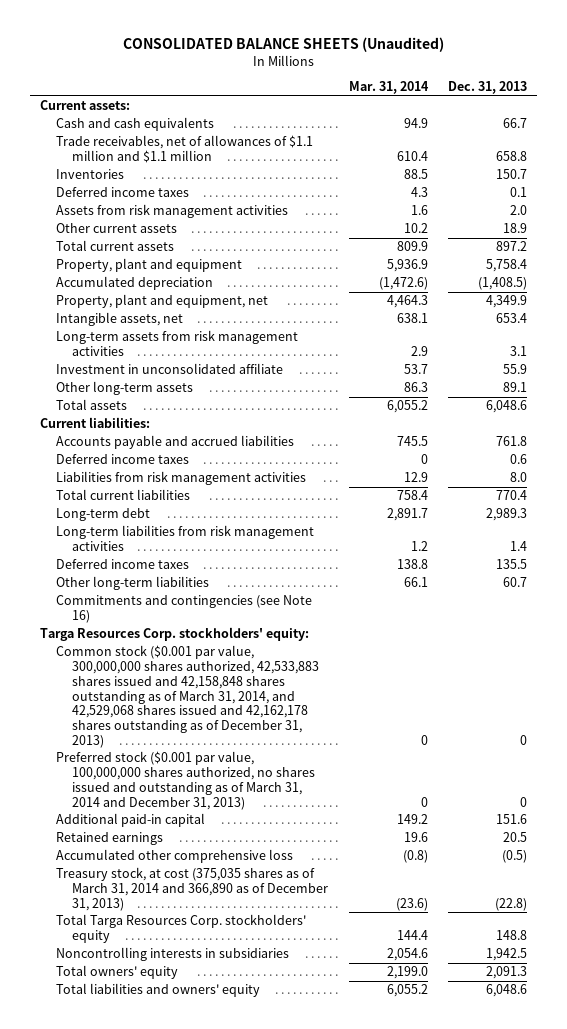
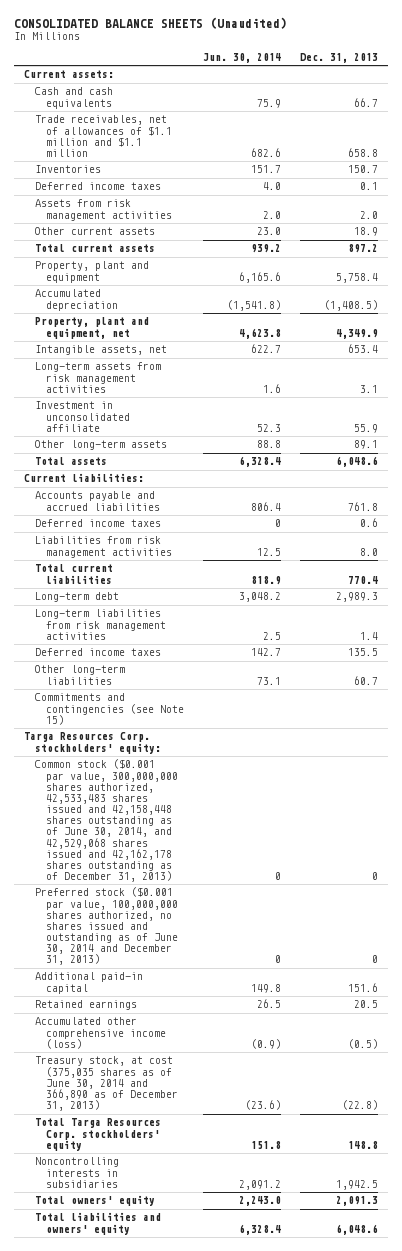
- | Mar. 31, 2014 | Dec. 31, 2013
+ | Jun. 30, 2014 | Dec. 31, 2013
- Commitments and contingencies (see Note 16)
+ Commitments and contingencies (see Note 15)
- Common stock ($0.001 par value, 300,000,000 shares authorized, 42,533,883 shares issued and 42,158,848 shares outstanding as of March 31, 2014, and 42,529,068 shares issued and 42,162,178 shares outstanding as of December 31, 2013) | 0 | 0
- Preferred stock ($0.001 par value, 100,000,000 shares authorized, no shares issued and outstanding as of March 31, 2014 and December 31, 2013) | 0 | 0
+ Common stock ($0.001 par value, 300,000,000 shares authorized, 42,533,483 shares issued and 42,158,448 shares outstanding as of June 30, 2014, and 42,529,068 shares issued and 42,162,178 shares outstanding as of December 31, 2013) | 0 | 0
+ Preferred stock ($0.001 par value, 100,000,000 shares authorized, no shares issued and outstanding as of June 30, 2014 and December 31, 2013) | 0 | 0
- Accumulated other comprehensive loss | (0.8) | (0.5)
- Treasury stock, at cost (375,035 shares as of March 31, 2014 and 366,890 as of December 31, 2013) | (23.6) | (22.8)
+ Accumulated other comprehensive income (loss) | (0.9) | (0.5)
+ Treasury stock, at cost (375,035 shares as of June 30, 2014 and 366,890 as of December 31, 2013) | (23.6) | (22.8)

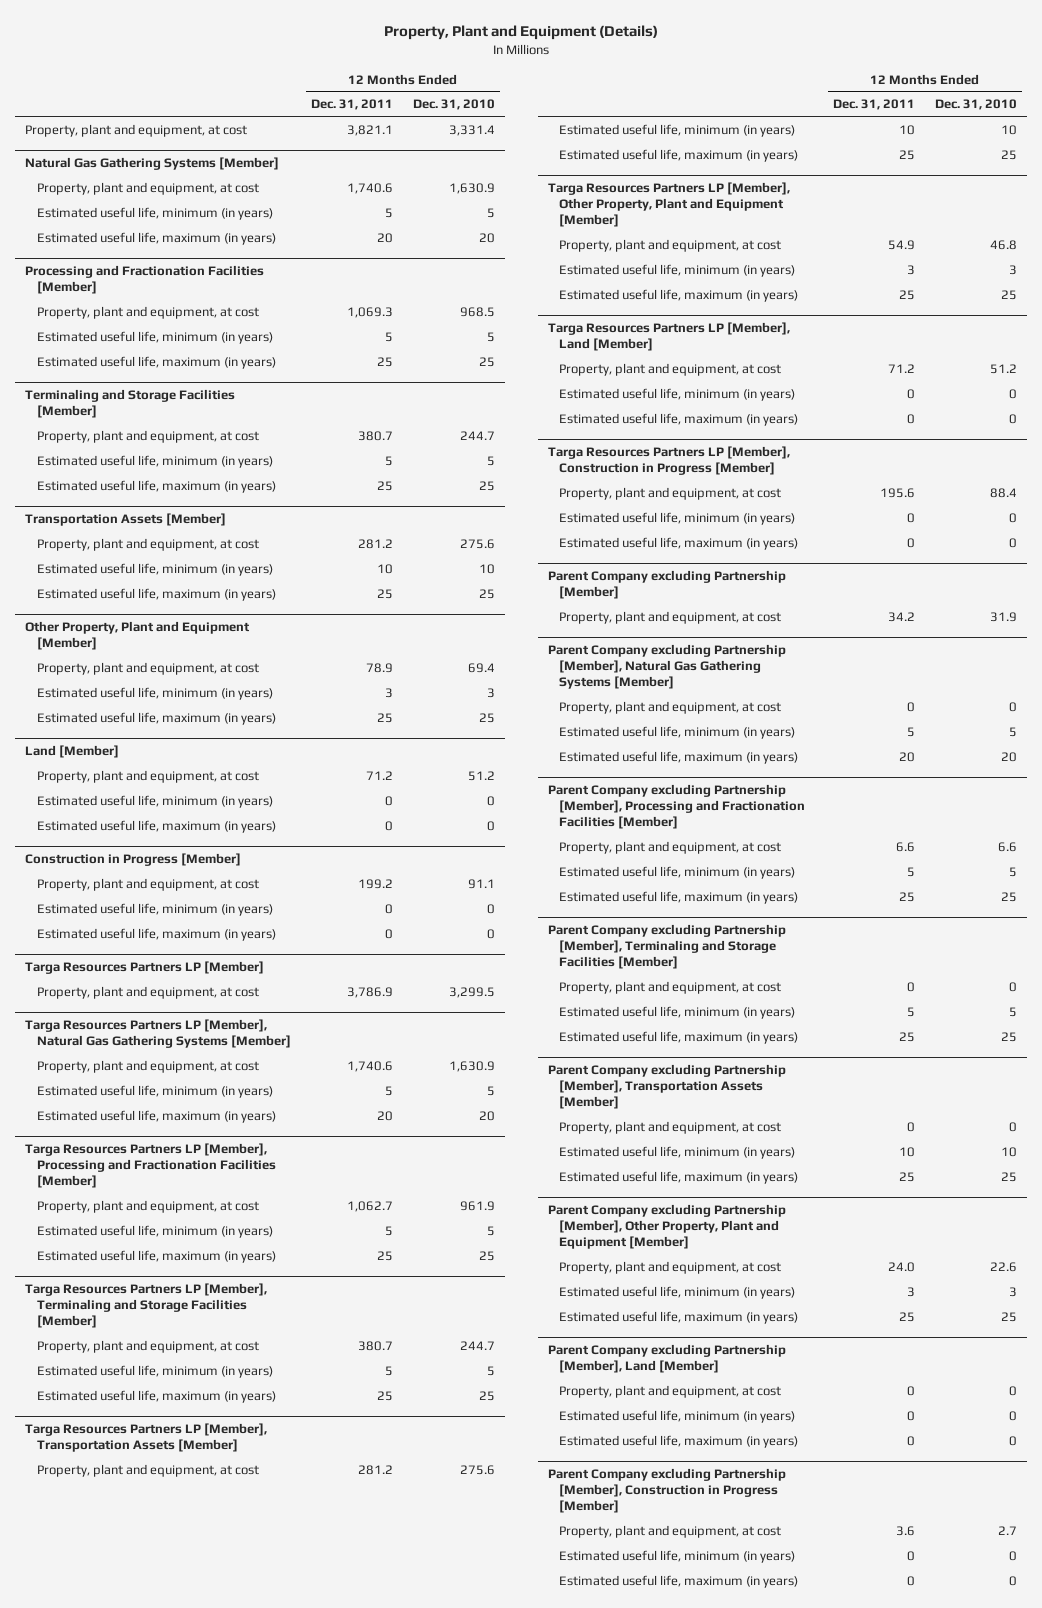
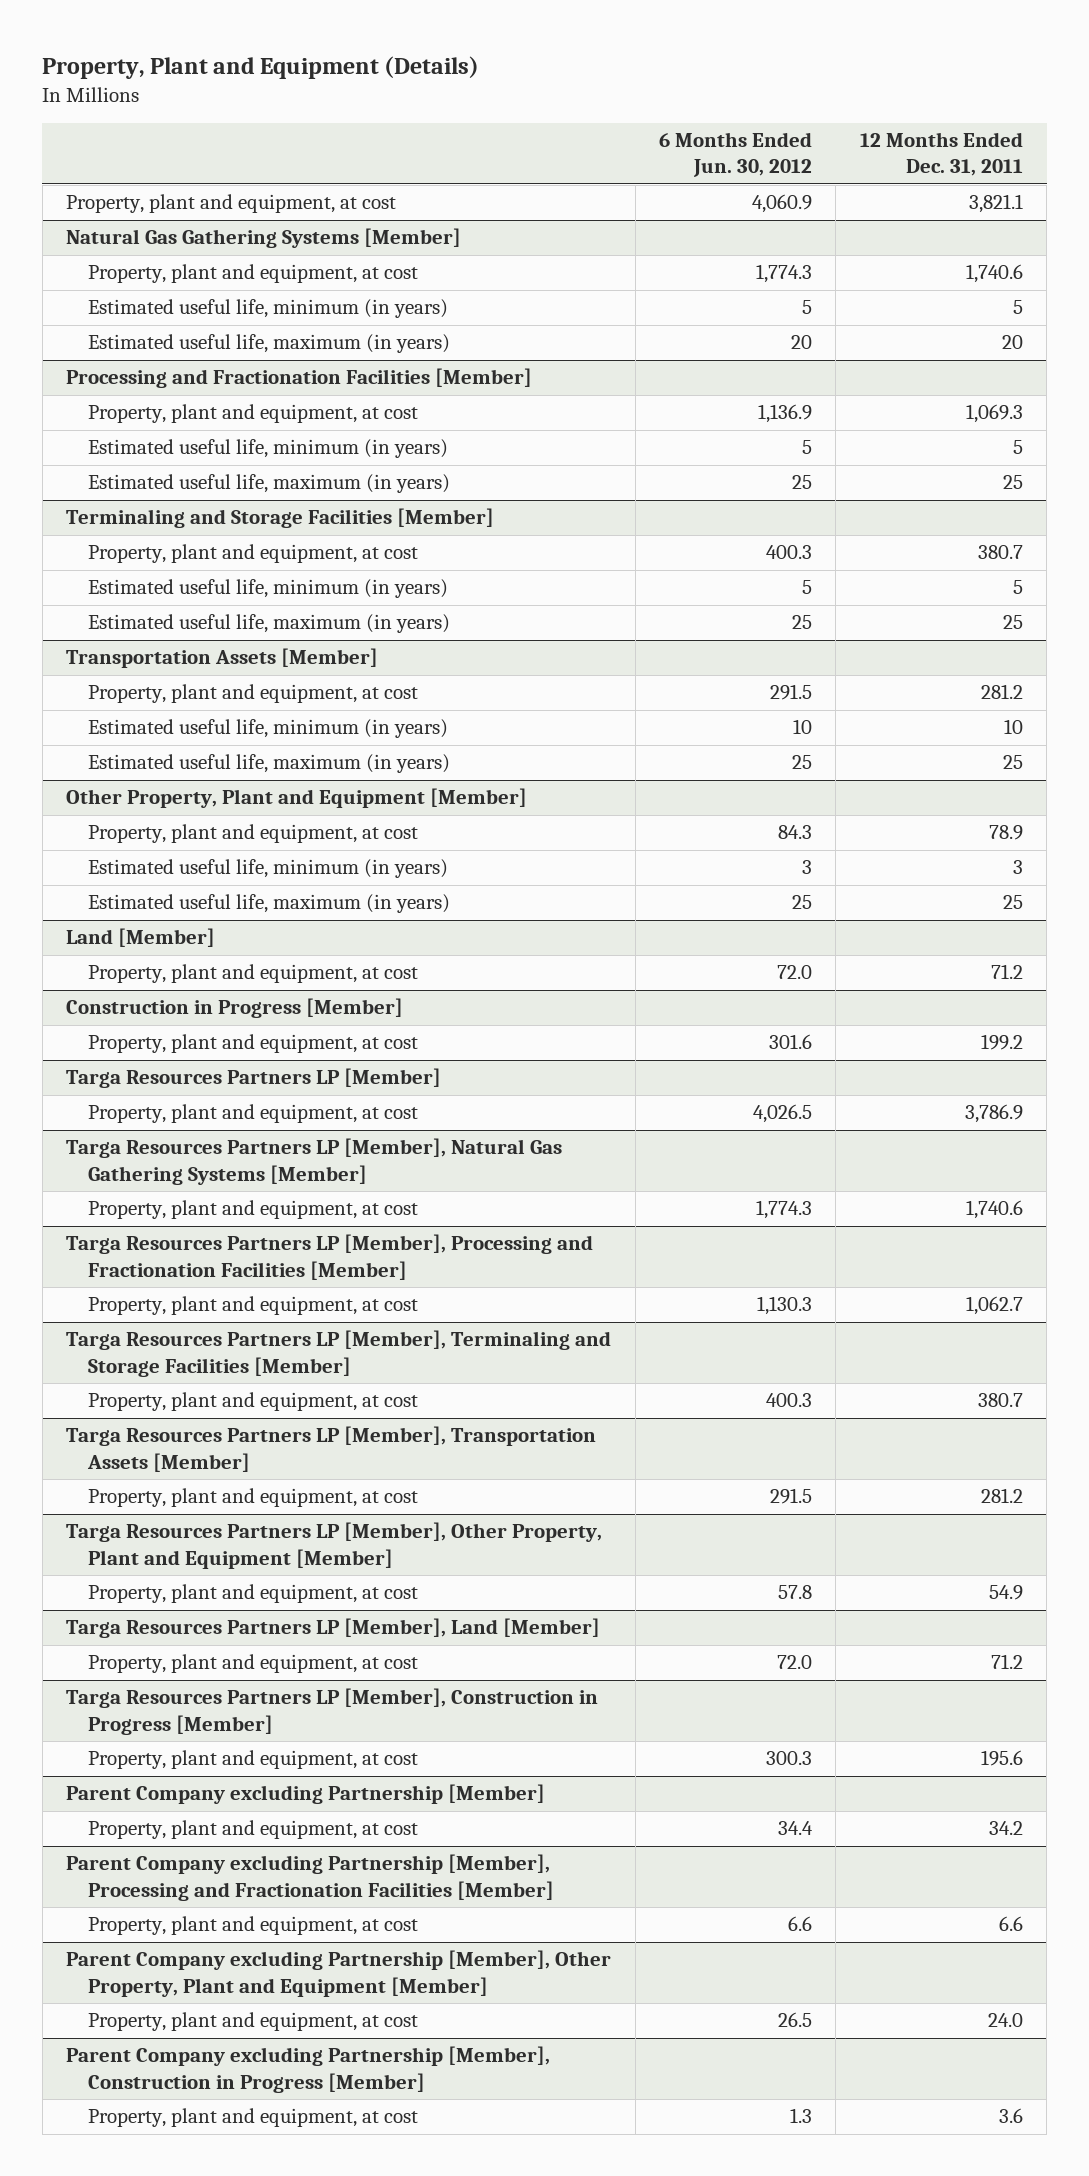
- | 12 Months Ended Dec. 31, 2011 | 12 Months Ended Dec. 31, 2010
+ | 6 Months Ended Jun. 30, 2012 | 12 Months Ended Dec. 31, 2011
@ Land [Member]
- Estimated useful life, minimum (in years) | 0 | 0
- Estimated useful life, maximum (in years) | 0 | 0
@ Construction in Progress [Member]
- Estimated useful life, minimum (in years) | 0 | 0
- Estimated useful life, maximum (in years) | 0 | 0
@ Targa Resources Partners LP [Member], Natural Gas Gathering Systems [Member]
- Estimated useful life, minimum (in years) | 5 | 5
- Estimated useful life, maximum (in years) | 20 | 20
@ Targa Resources Partners LP [Member], Processing and Fractionation Facilities [Member]
- Estimated useful life, minimum (in years) | 5 | 5
- Estimated useful life, maximum (in years) | 25 | 25
@ Targa Resources Partners LP [Member], Terminaling and Storage Facilities [Member]
- Estimated useful life, minimum (in years) | 5 | 5
- Estimated useful life, maximum (in years) | 25 | 25
@ Targa Resources Partners LP [Member], Transportation Assets [Member]
- Estimated useful life, minimum (in years) | 10 | 10
- Estimated useful life, maximum (in years) | 25 | 25
@ Targa Resources Partners LP [Member], Other Property, Plant and Equipment [Member]
- Estimated useful life, minimum (in years) | 3 | 3
- Estimated useful life, maximum (in years) | 25 | 25
@ Targa Resources Partners LP [Member], Land [Member]
- Estimated useful life, minimum (in years) | 0 | 0
- Estimated useful life, maximum (in years) | 0 | 0
@ Targa Resources Partners LP [Member], Construction in Progress [Member]
- Estimated useful life, minimum (in years) | 0 | 0
- Estimated useful life, maximum (in years) | 0 | 0
- Parent Company excluding Partnership [Member], Natural Gas Gathering Systems [Member]
- Property, plant and equipment, at cost | 0 | 0
- Estimated useful life, minimum (in years) | 5 | 5
- Estimated useful life, maximum (in years) | 20 | 20
@ Parent Company excluding Partnership [Member], Processing and Fractionation Facilities [Member]
- Estimated useful life, minimum (in years) | 5 | 5
- Estimated useful life, maximum (in years) | 25 | 25
- Parent Company excluding Partnership [Member], Terminaling and Storage Facilities [Member]
- Property, plant and equipment, at cost | 0 | 0
- Estimated useful life, minimum (in years) | 5 | 5
- Estimated useful life, maximum (in years) | 25 | 25
- Parent Company excluding Partnership [Member], Transportation Assets [Member]
- Property, plant and equipment, at cost | 0 | 0
- Estimated useful life, minimum (in years) | 10 | 10
- Estimated useful life, maximum (in years) | 25 | 25
@ Parent Company excluding Partnership [Member], Other Property, Plant and Equipment [Member]
- Estimated useful life, minimum (in years) | 3 | 3
- Estimated useful life, maximum (in years) | 25 | 25
- Parent Company excluding Partnership [Member], Land [Member]
- Property, plant and equipment, at cost | 0 | 0
- Estimated useful life, minimum (in years) | 0 | 0
- Estimated useful life, maximum (in years) | 0 | 0
@ Parent Company excluding Partnership [Member], Construction in Progress [Member]
- Estimated useful life, minimum (in years) | 0 | 0
- Estimated useful life, maximum (in years) | 0 | 0

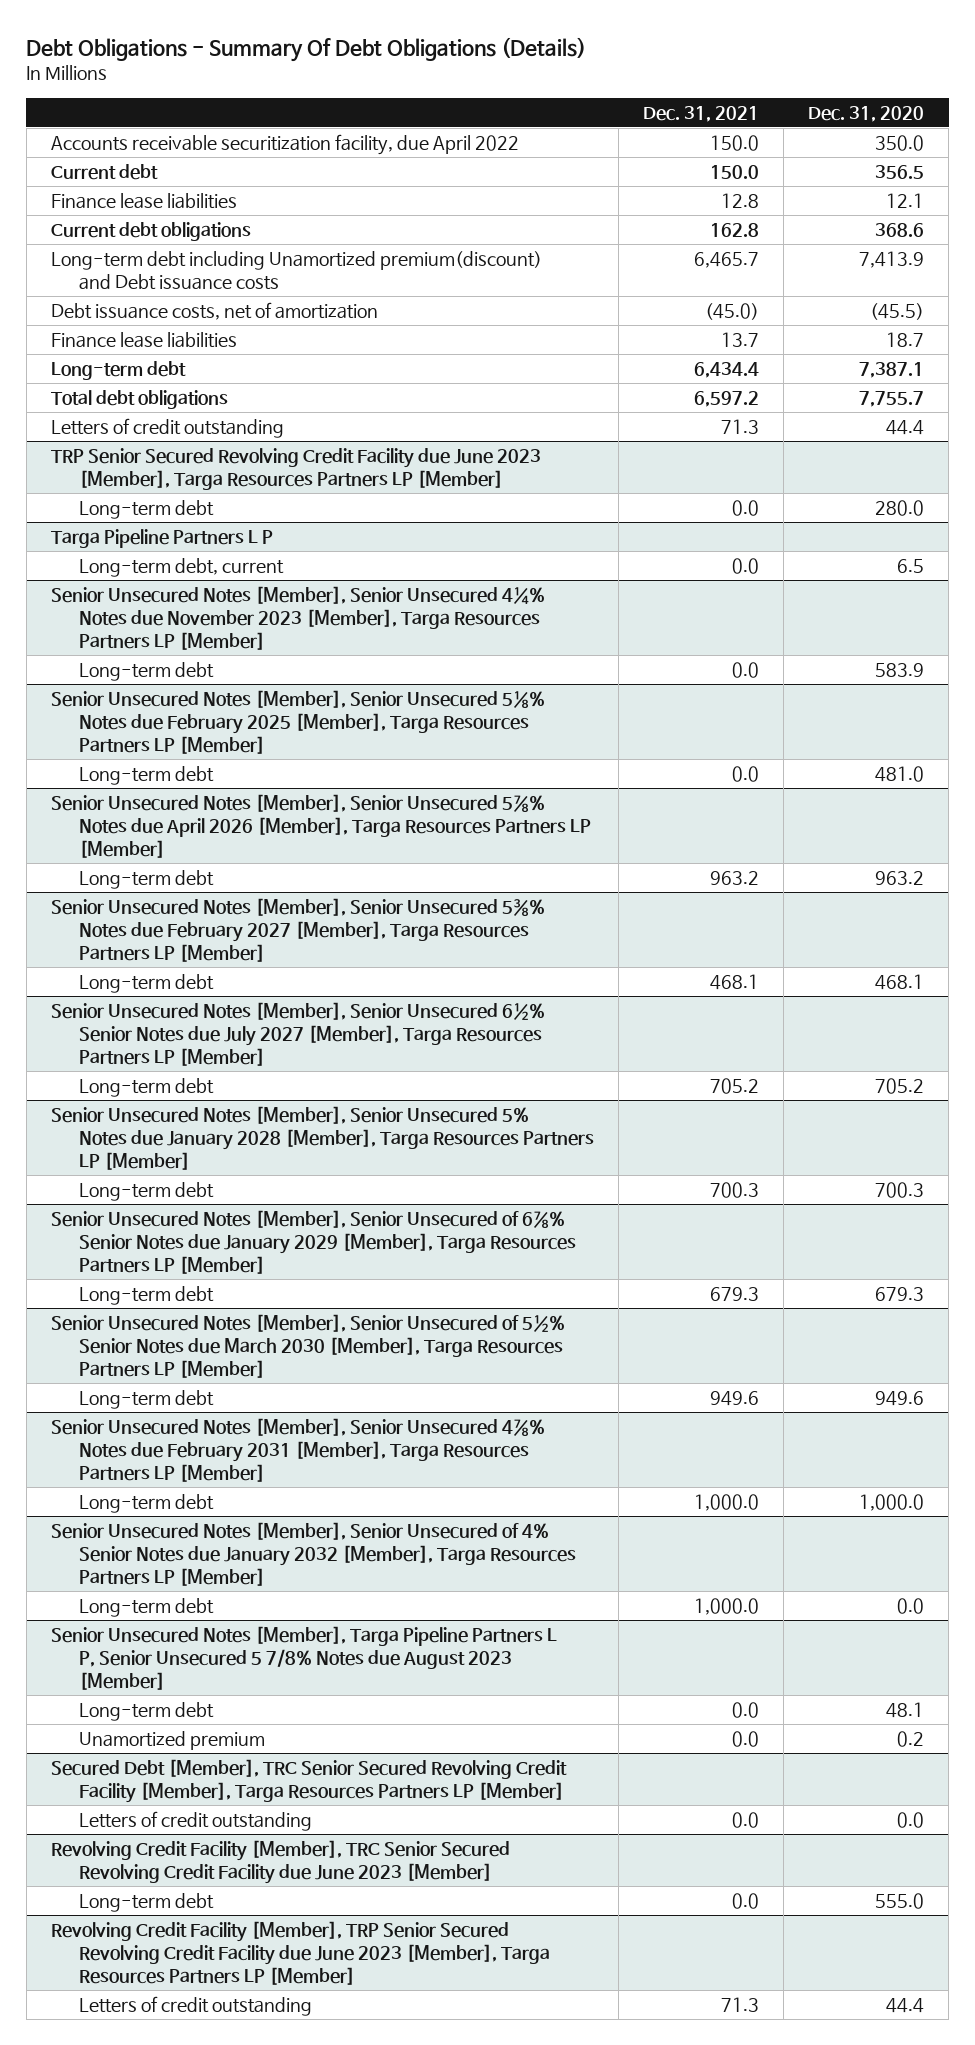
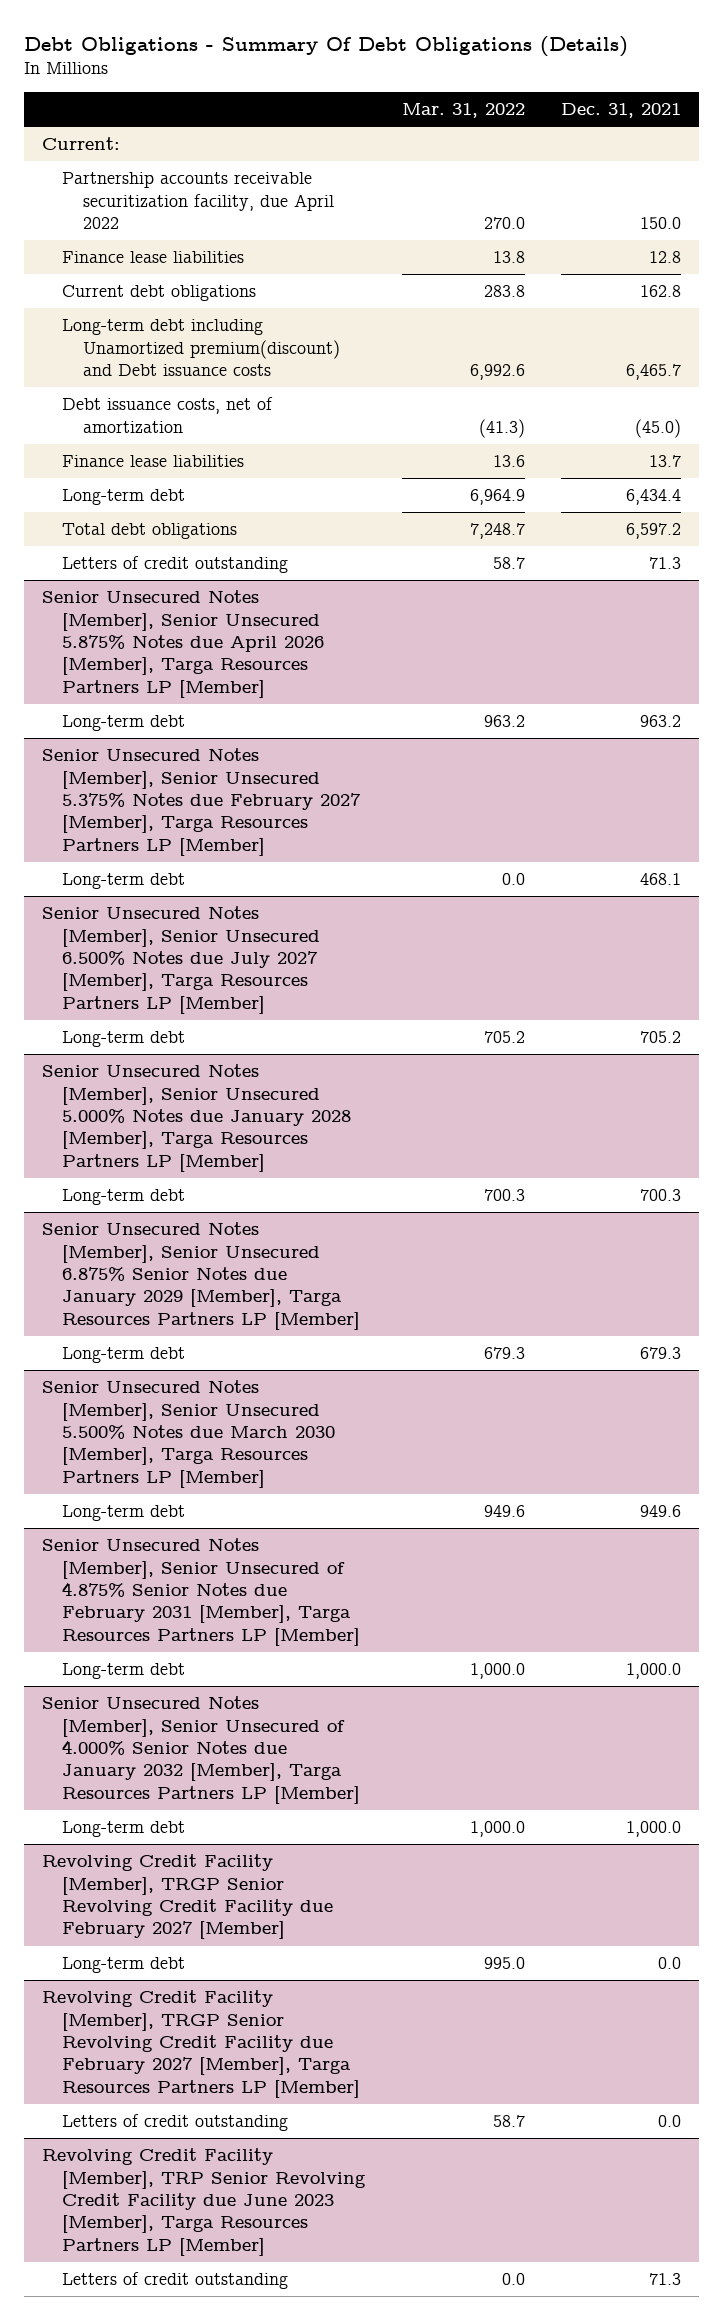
- | Dec. 31, 2021 | Dec. 31, 2020
+ | Mar. 31, 2022 | Dec. 31, 2021
- Accounts receivable securitization facility, due April 2022 | 150.0 | 350.0
- Current debt | 150.0 | 356.5
+ Current:
+ Partnership accounts receivable securitization facility, due April 2022 | 270.0 | 150.0
- TRP Senior Secured Revolving Credit Facility due June 2023 [Member], Targa Resources Partners LP [Member]
- Long-term debt | 0.0 | 280.0
- Targa Pipeline Partners L P
- Long-term debt, current | 0.0 | 6.5
- Senior Unsecured Notes [Member], Senior Unsecured 4¼% Notes due November 2023 [Member], Targa Resources Partners LP [Member]
- Long-term debt | 0.0 | 583.9
- Senior Unsecured Notes [Member], Senior Unsecured 5⅛% Notes due February 2025 [Member], Targa Resources Partners LP [Member]
- Long-term debt | 0.0 | 481.0
- Senior Unsecured Notes [Member], Senior Unsecured 5⅞% Notes due April 2026 [Member], Targa Resources Partners LP [Member]
+ Senior Unsecured Notes [Member], Senior Unsecured 5.875% Notes due April 2026 [Member], Targa Resources Partners LP [Member]
- Senior Unsecured Notes [Member], Senior Unsecured 5⅜% Notes due February 2027 [Member], Targa Resources Partners LP [Member]
+ Senior Unsecured Notes [Member], Senior Unsecured 5.375% Notes due February 2027 [Member], Targa Resources Partners LP [Member]
- Senior Unsecured Notes [Member], Senior Unsecured 6½% Senior Notes due July 2027 [Member], Targa Resources Partners LP [Member]
+ Senior Unsecured Notes [Member], Senior Unsecured 6.500% Notes due July 2027 [Member], Targa Resources Partners LP [Member]
- Senior Unsecured Notes [Member], Senior Unsecured 5% Notes due January 2028 [Member], Targa Resources Partners LP [Member]
+ Senior Unsecured Notes [Member], Senior Unsecured 5.000% Notes due January 2028 [Member], Targa Resources Partners LP [Member]
- Senior Unsecured Notes [Member], Senior Unsecured of 6⅞% Senior Notes due January 2029 [Member], Targa Resources Partners LP [Member]
+ Senior Unsecured Notes [Member], Senior Unsecured 6.875% Senior Notes due January 2029 [Member], Targa Resources Partners LP [Member]
- Senior Unsecured Notes [Member], Senior Unsecured of 5½% Senior Notes due March 2030 [Member], Targa Resources Partners LP [Member]
+ Senior Unsecured Notes [Member], Senior Unsecured 5.500% Notes due March 2030 [Member], Targa Resources Partners LP [Member]
- Senior Unsecured Notes [Member], Senior Unsecured 4⅞% Notes due February 2031 [Member], Targa Resources Partners LP [Member]
+ Senior Unsecured Notes [Member], Senior Unsecured of 4.875% Senior Notes due February 2031 [Member], Targa Resources Partners LP [Member]
- Senior Unsecured Notes [Member], Senior Unsecured of 4% Senior Notes due January 2032 [Member], Targa Resources Partners LP [Member]
+ Senior Unsecured Notes [Member], Senior Unsecured of 4.000% Senior Notes due January 2032 [Member], Targa Resources Partners LP [Member]
- Senior Unsecured Notes [Member], Targa Pipeline Partners L P, Senior Unsecured 5 7/8% Notes due August 2023 [Member]
+ Revolving Credit Facility [Member], TRGP Senior Revolving Credit Facility due February 2027 [Member]
- Unamortized premium | 0.0 | 0.2
- Secured Debt [Member], TRC Senior Secured Revolving Credit Facility [Member], Targa Resources Partners LP [Member]
+ Revolving Credit Facility [Member], TRGP Senior Revolving Credit Facility due February 2027 [Member], Targa Resources Partners LP [Member]
- Revolving Credit Facility [Member], TRC Senior Secured Revolving Credit Facility due June 2023 [Member]
- Long-term debt | 0.0 | 555.0
- Revolving Credit Facility [Member], TRP Senior Secured Revolving Credit Facility due June 2023 [Member], Targa Resources Partners LP [Member]
+ Revolving Credit Facility [Member], TRP Senior Revolving Credit Facility due June 2023 [Member], Targa Resources Partners LP [Member]

